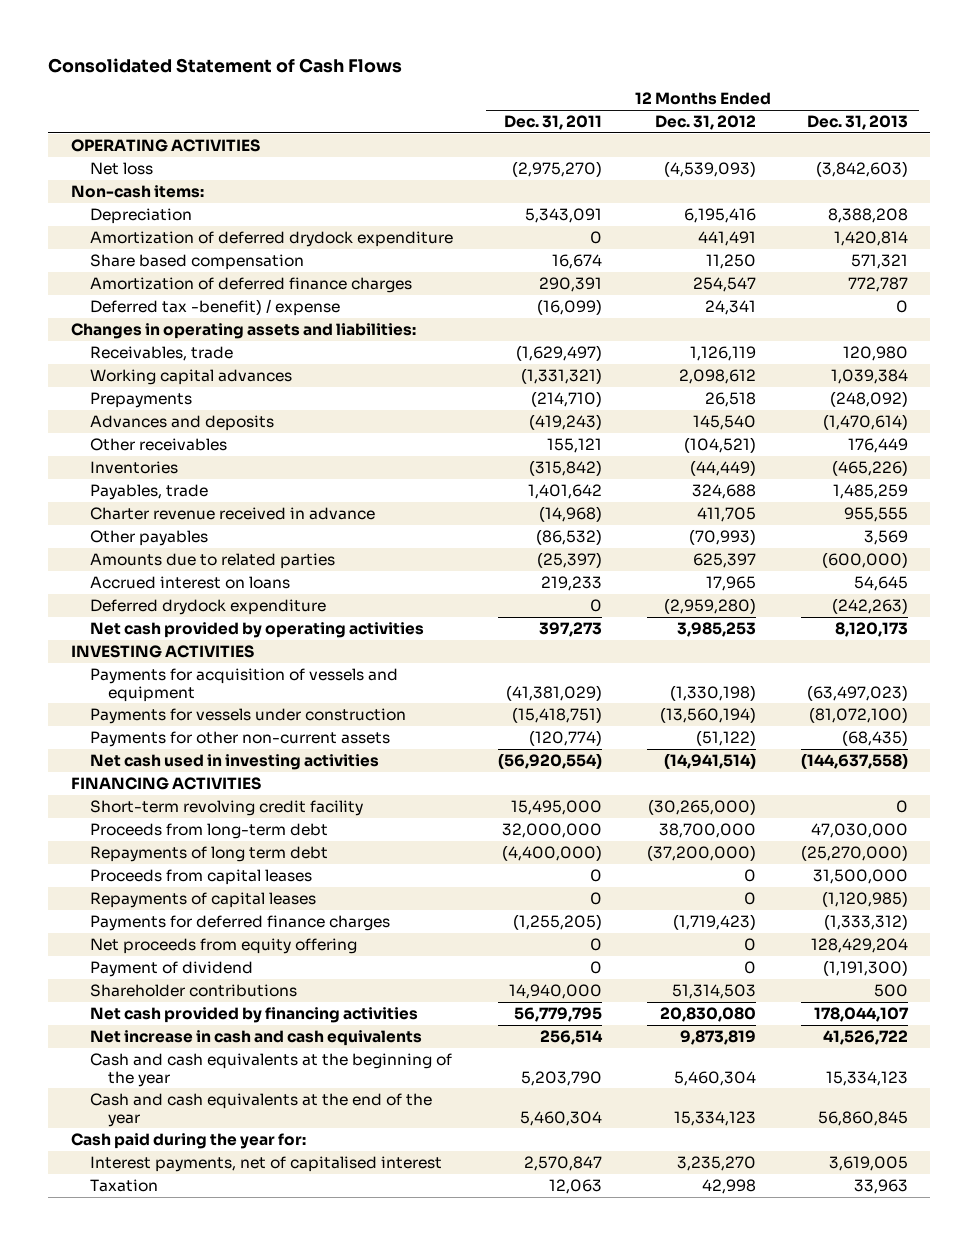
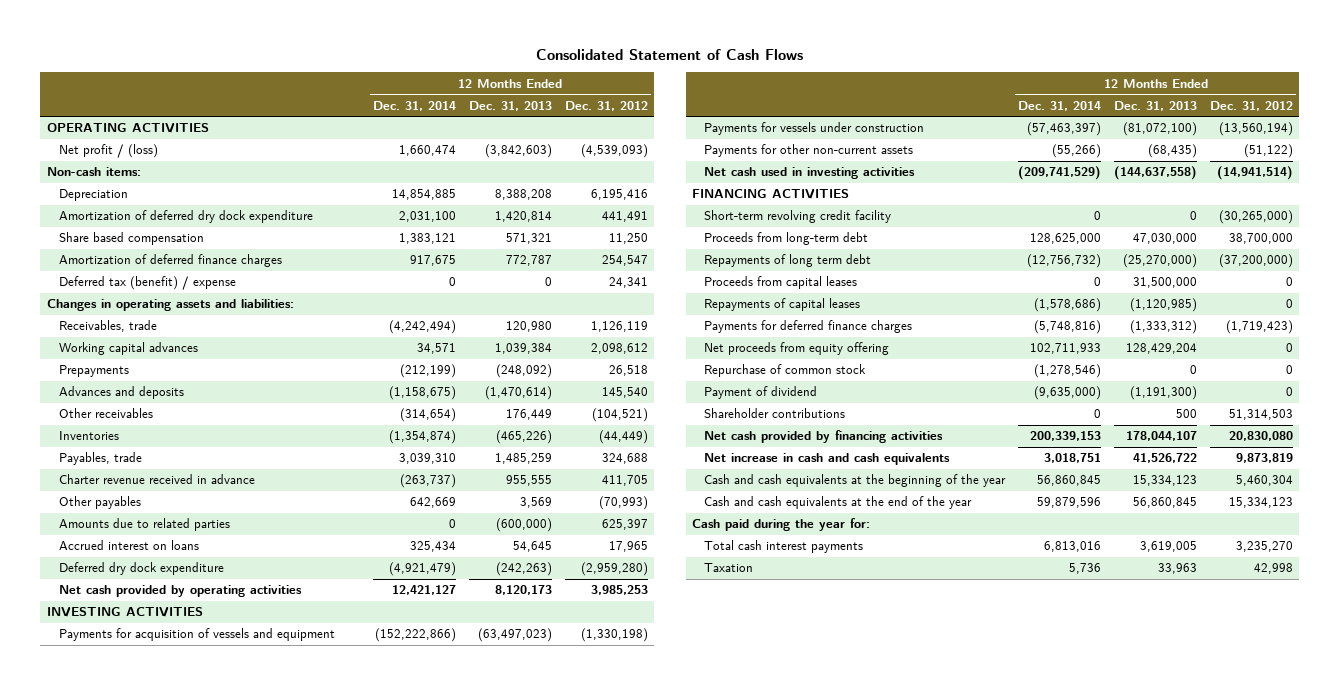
- | 12 Months Ended Dec. 31, 2011 | 12 Months Ended Dec. 31, 2012 | 12 Months Ended Dec. 31, 2013
+ | 12 Months Ended Dec. 31, 2014 | 12 Months Ended Dec. 31, 2013 | 12 Months Ended Dec. 31, 2012
- Net loss | (2,975,270) | (4,539,093) | (3,842,603)
+ Net profit / (loss) | 1,660,474 | (3,842,603) | (4,539,093)
- Amortization of deferred drydock expenditure | 0 | 441,491 | 1,420,814
+ Amortization of deferred dry dock expenditure | 2,031,100 | 1,420,814 | 441,491
- Deferred tax -benefit) / expense | (16,099) | 24,341 | 0
+ Deferred tax (benefit) / expense | 0 | 0 | 24,341
- Deferred drydock expenditure | 0 | (2,959,280) | (242,263)
+ Deferred dry dock expenditure | (4,921,479) | (242,263) | (2,959,280)
+ Repurchase of common stock | (1,278,546) | 0 | 0
- Interest payments, net of capitalised interest | 2,570,847 | 3,235,270 | 3,619,005
+ Total cash interest payments | 6,813,016 | 3,619,005 | 3,235,270

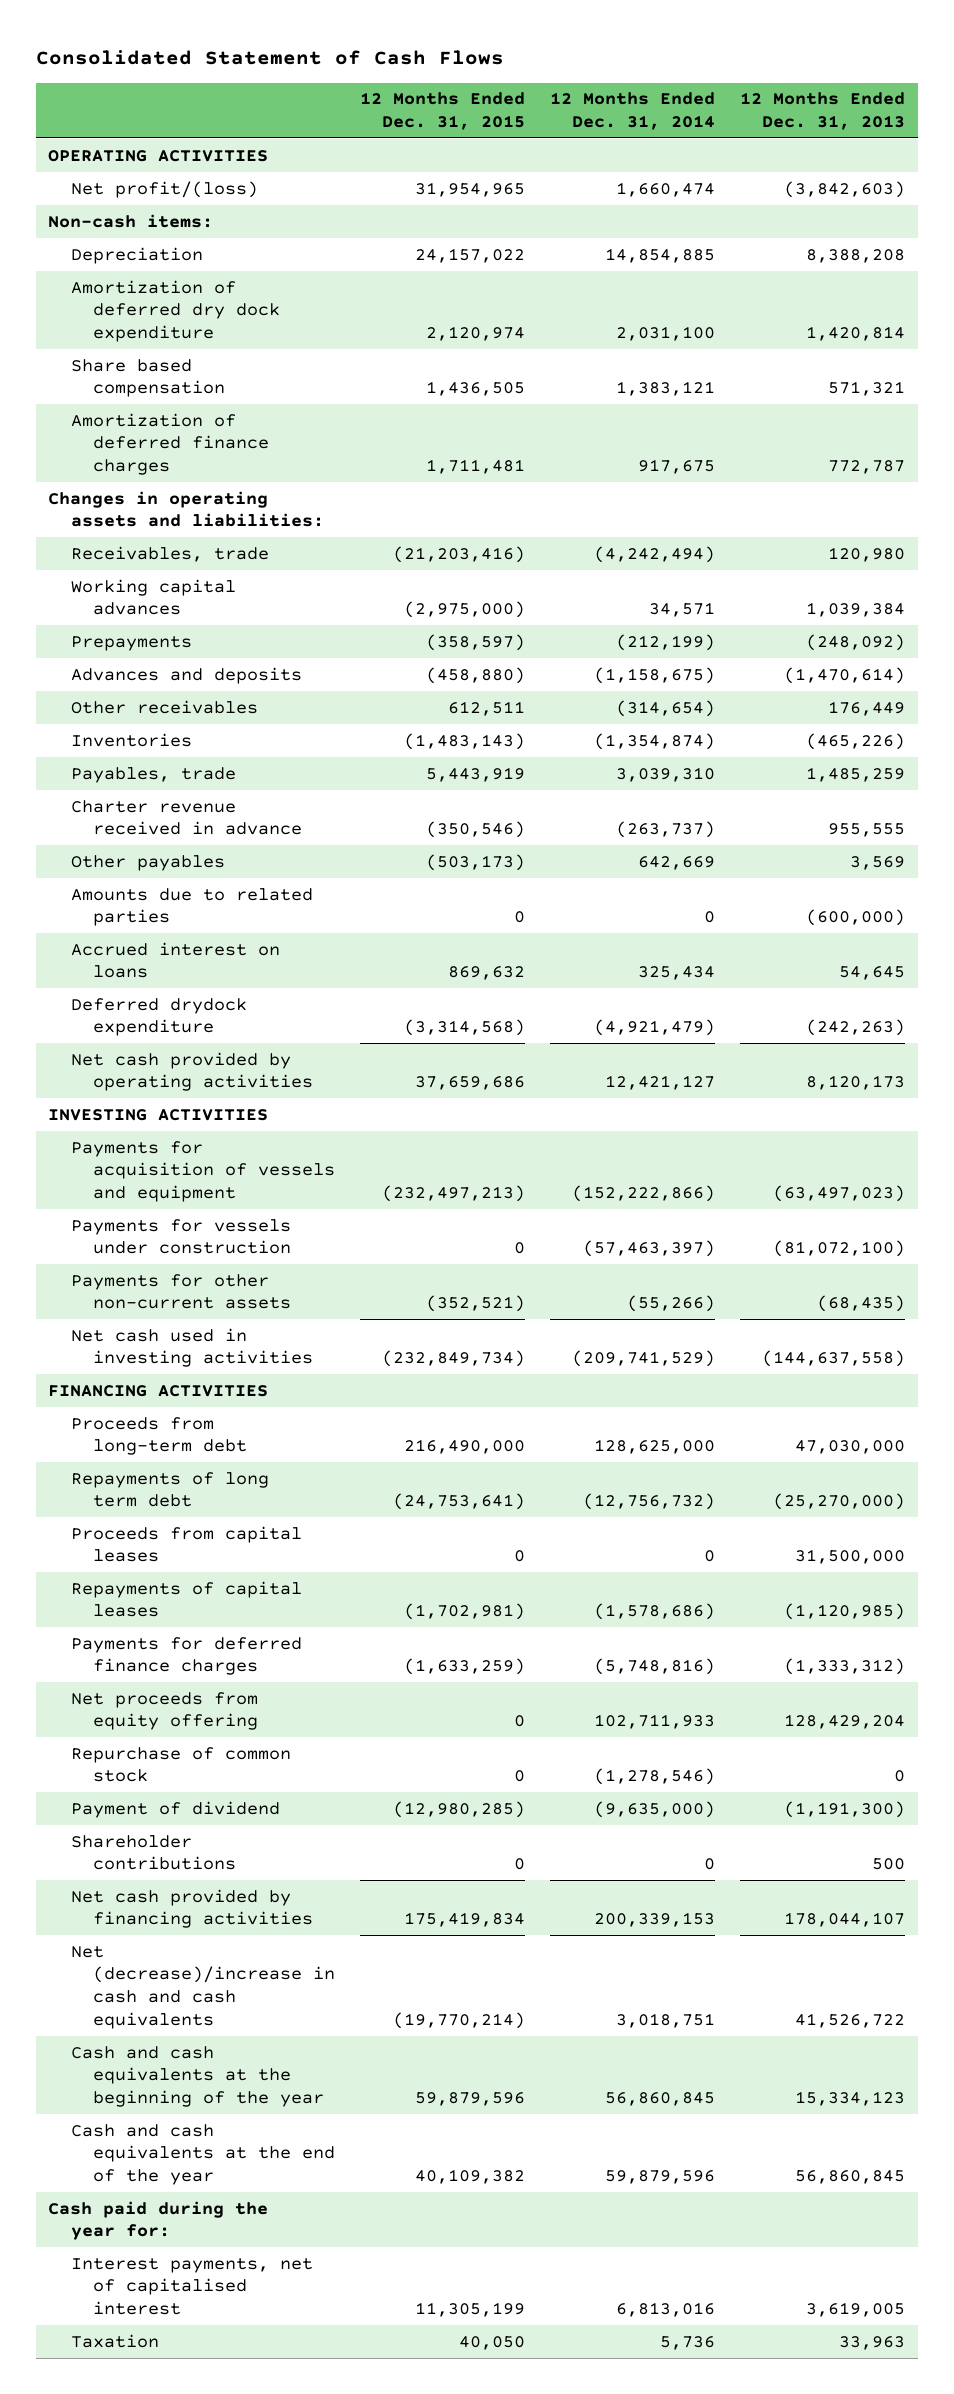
- | 12 Months Ended Dec. 31, 2014 | 12 Months Ended Dec. 31, 2013 | 12 Months Ended Dec. 31, 2012
+ | 12 Months Ended Dec. 31, 2015 | 12 Months Ended Dec. 31, 2014 | 12 Months Ended Dec. 31, 2013
- Net profit / (loss) | 1,660,474 | (3,842,603) | (4,539,093)
+ Net profit/(loss) | 31,954,965 | 1,660,474 | (3,842,603)
- Deferred tax (benefit) / expense | 0 | 0 | 24,341
- Deferred dry dock expenditure | (4,921,479) | (242,263) | (2,959,280)
+ Deferred drydock expenditure | (3,314,568) | (4,921,479) | (242,263)
- Short-term revolving credit facility | 0 | 0 | (30,265,000)
- Net increase in cash and cash equivalents | 3,018,751 | 41,526,722 | 9,873,819
+ Net (decrease)/increase in cash and cash equivalents | (19,770,214) | 3,018,751 | 41,526,722
- Total cash interest payments | 6,813,016 | 3,619,005 | 3,235,270
+ Interest payments, net of capitalised interest | 11,305,199 | 6,813,016 | 3,619,005

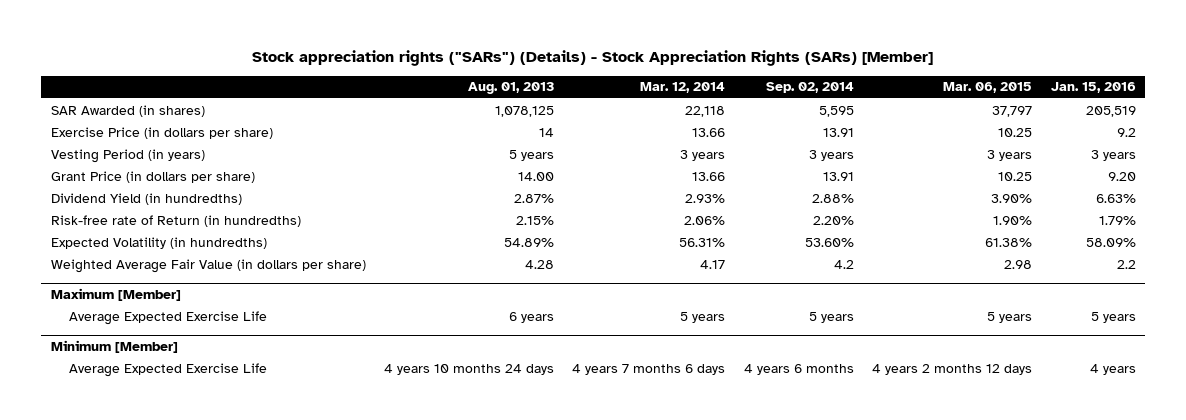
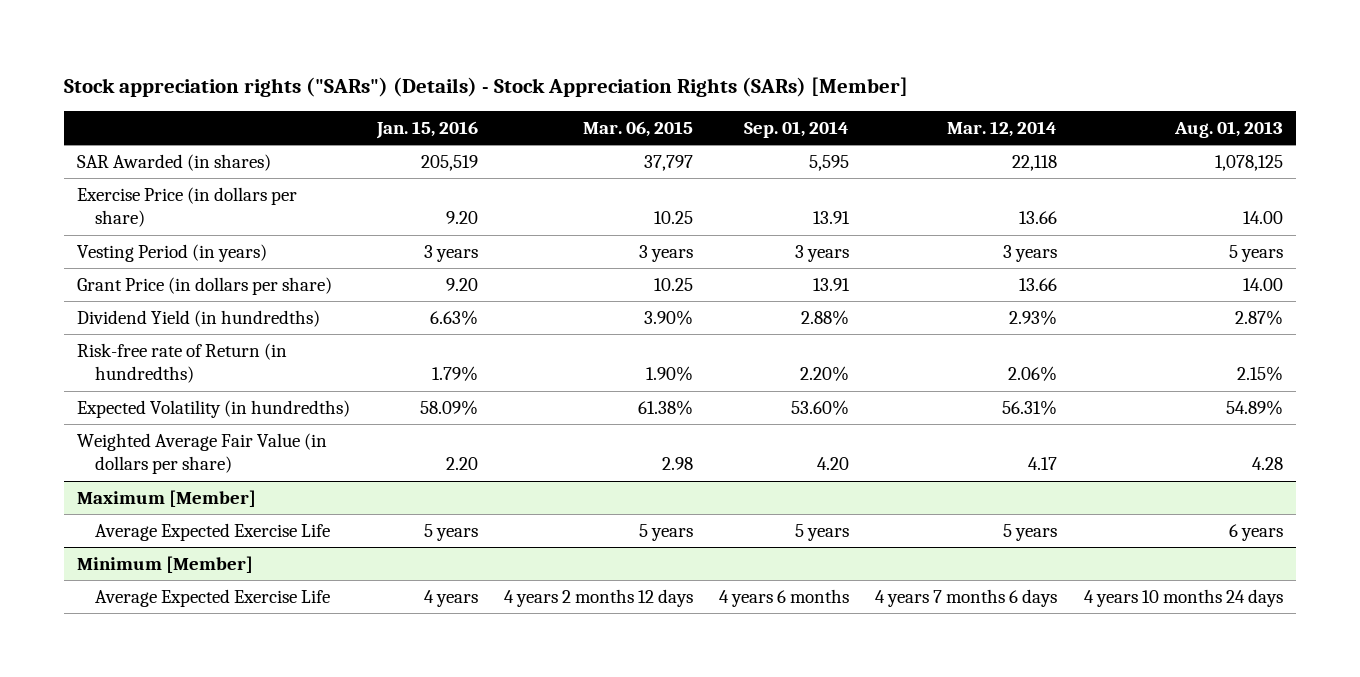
- | Aug. 01, 2013 | Mar. 12, 2014 | Sep. 02, 2014 | Mar. 06, 2015 | Jan. 15, 2016
+ | Jan. 15, 2016 | Mar. 06, 2015 | Sep. 01, 2014 | Mar. 12, 2014 | Aug. 01, 2013
- Exercise Price (in dollars per share) | 14 | 13.66 | 13.91 | 10.25 | 9.2
+ Exercise Price (in dollars per share) | 9.20 | 10.25 | 13.91 | 13.66 | 14.00
- Weighted Average Fair Value (in dollars per share) | 4.28 | 4.17 | 4.2 | 2.98 | 2.2
+ Weighted Average Fair Value (in dollars per share) | 2.20 | 2.98 | 4.20 | 4.17 | 4.28

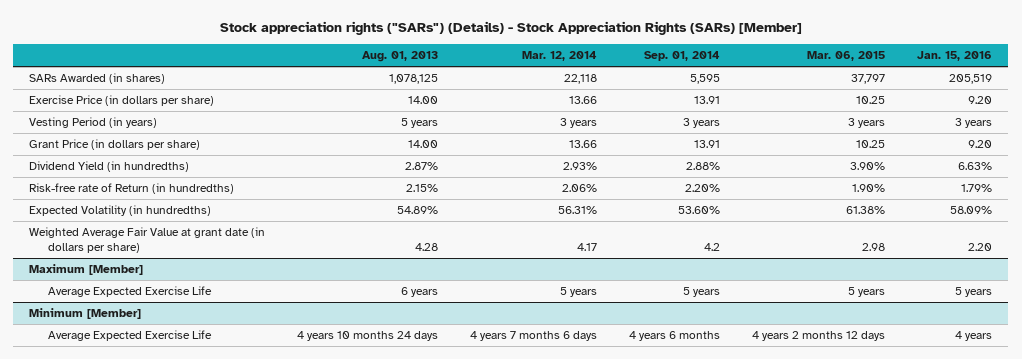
- | Jan. 15, 2016 | Mar. 06, 2015 | Sep. 01, 2014 | Mar. 12, 2014 | Aug. 01, 2013
+ | Aug. 01, 2013 | Mar. 12, 2014 | Sep. 01, 2014 | Mar. 06, 2015 | Jan. 15, 2016
- SAR Awarded (in shares) | 205,519 | 37,797 | 5,595 | 22,118 | 1,078,125
+ SARs Awarded (in shares) | 1,078,125 | 22,118 | 5,595 | 37,797 | 205,519
- Weighted Average Fair Value (in dollars per share) | 2.20 | 2.98 | 4.20 | 4.17 | 4.28
+ Weighted Average Fair Value at grant date (in dollars per share) | 4.28 | 4.17 | 4.2 | 2.98 | 2.20

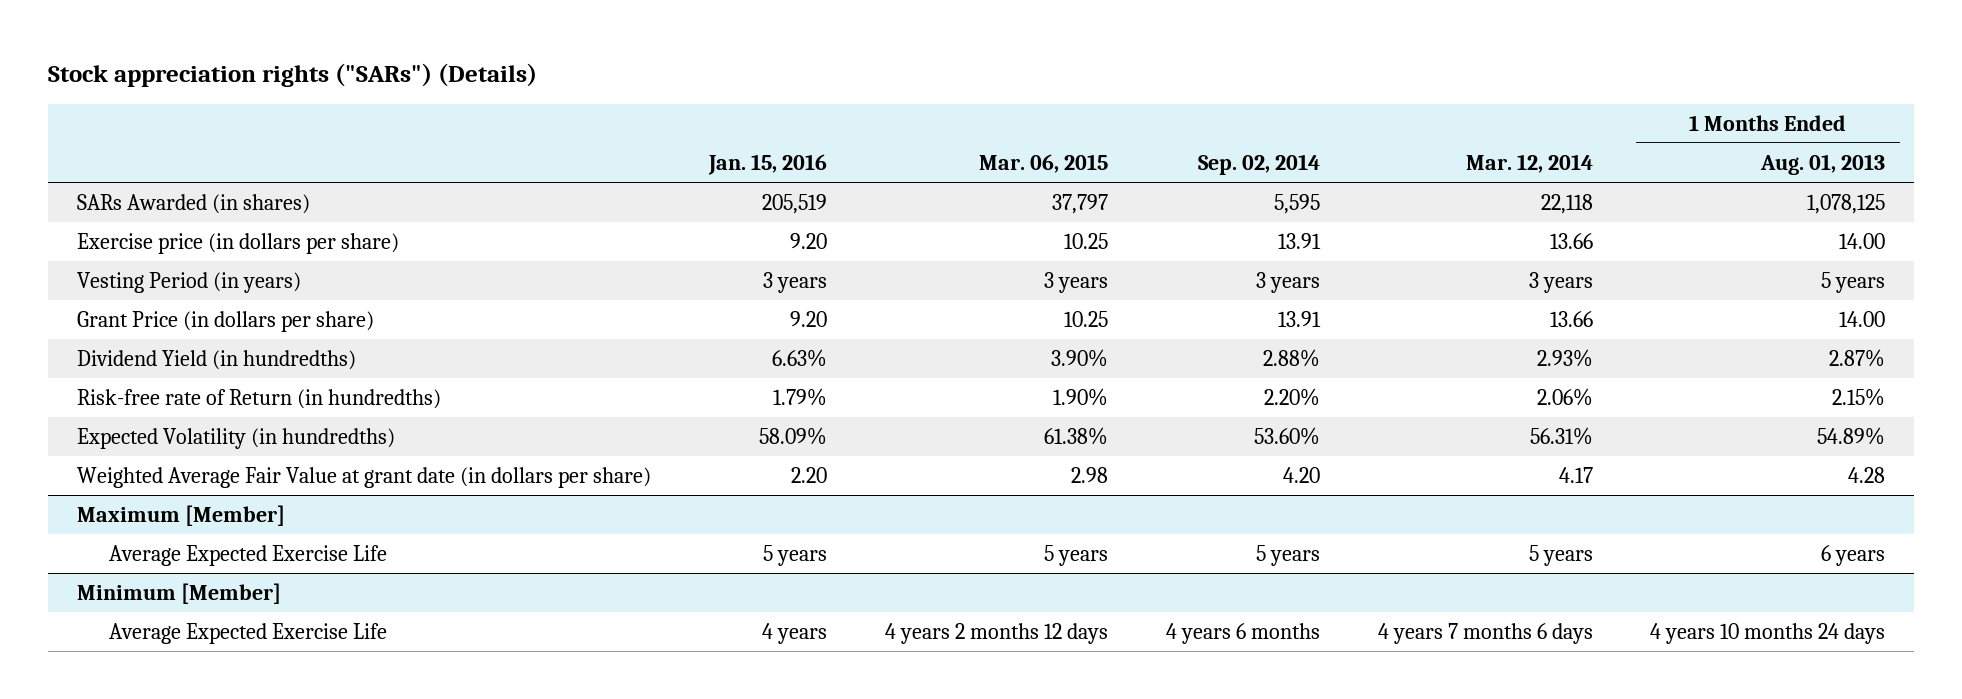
- Stock appreciation rights ("SARs") (Details) - Stock Appreciation Rights (SARs) [Member]
+ Stock appreciation rights ("SARs") (Details)
- | Aug. 01, 2013 | Mar. 12, 2014 | Sep. 01, 2014 | Mar. 06, 2015 | Jan. 15, 2016
+ | Jan. 15, 2016 | Mar. 06, 2015 | Sep. 02, 2014 | Mar. 12, 2014 | 1 Months Ended Aug. 01, 2013
- Exercise Price (in dollars per share) | 14.00 | 13.66 | 13.91 | 10.25 | 9.20
+ Exercise price (in dollars per share) | 9.20 | 10.25 | 13.91 | 13.66 | 14.00

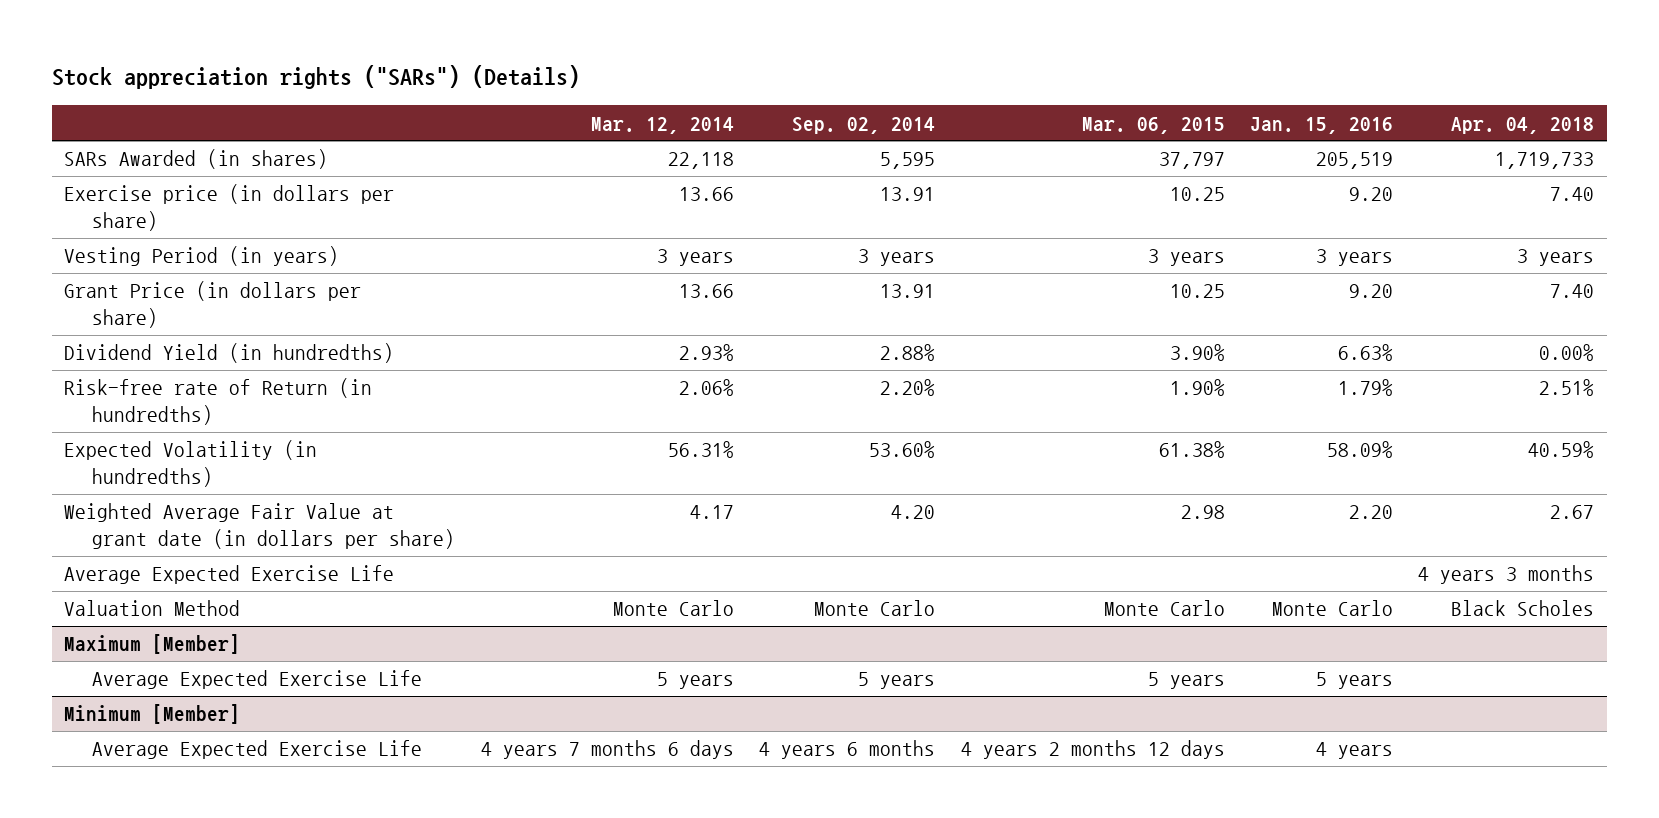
- | Jan. 15, 2016 | Mar. 06, 2015 | Sep. 02, 2014 | Mar. 12, 2014 | 1 Months Ended Aug. 01, 2013
+ | Mar. 12, 2014 | Sep. 02, 2014 | Mar. 06, 2015 | Jan. 15, 2016 | Apr. 04, 2018
+ Average Expected Exercise Life | | | | | 4 years 3 months
+ Valuation Method | Monte Carlo | Monte Carlo | Monte Carlo | Monte Carlo | Black Scholes

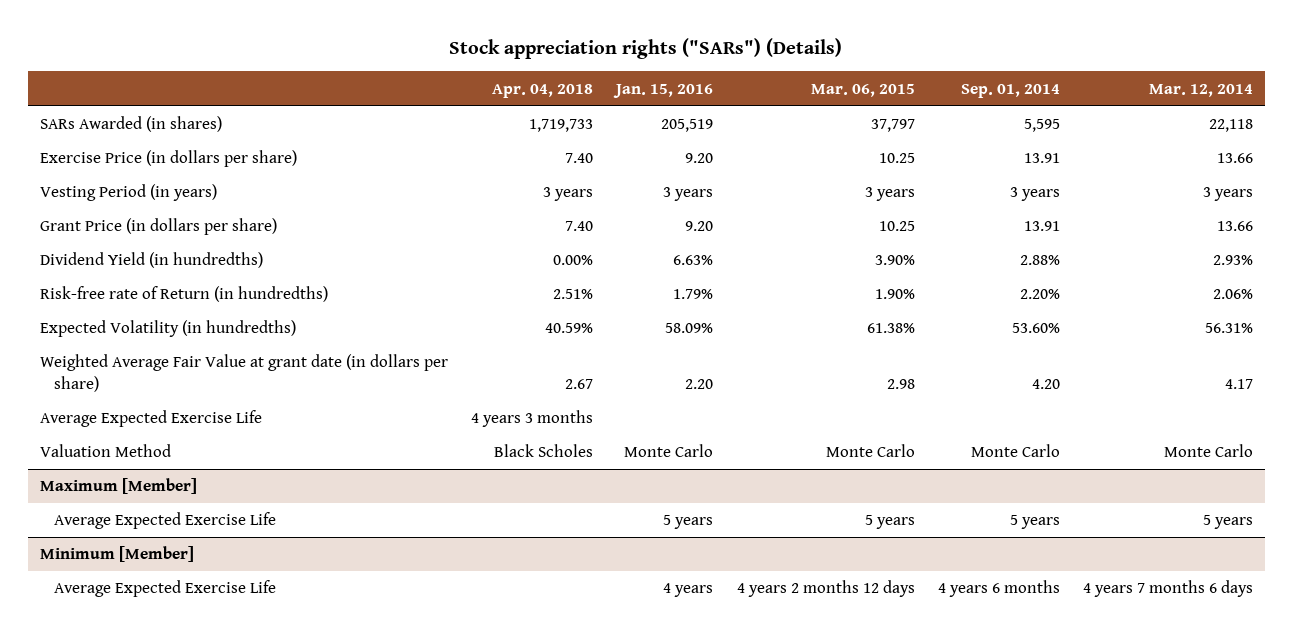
- | Mar. 12, 2014 | Sep. 02, 2014 | Mar. 06, 2015 | Jan. 15, 2016 | Apr. 04, 2018
+ | Apr. 04, 2018 | Jan. 15, 2016 | Mar. 06, 2015 | Sep. 01, 2014 | Mar. 12, 2014
- Exercise price (in dollars per share) | 13.66 | 13.91 | 10.25 | 9.20 | 7.40
+ Exercise Price (in dollars per share) | 7.40 | 9.20 | 10.25 | 13.91 | 13.66

